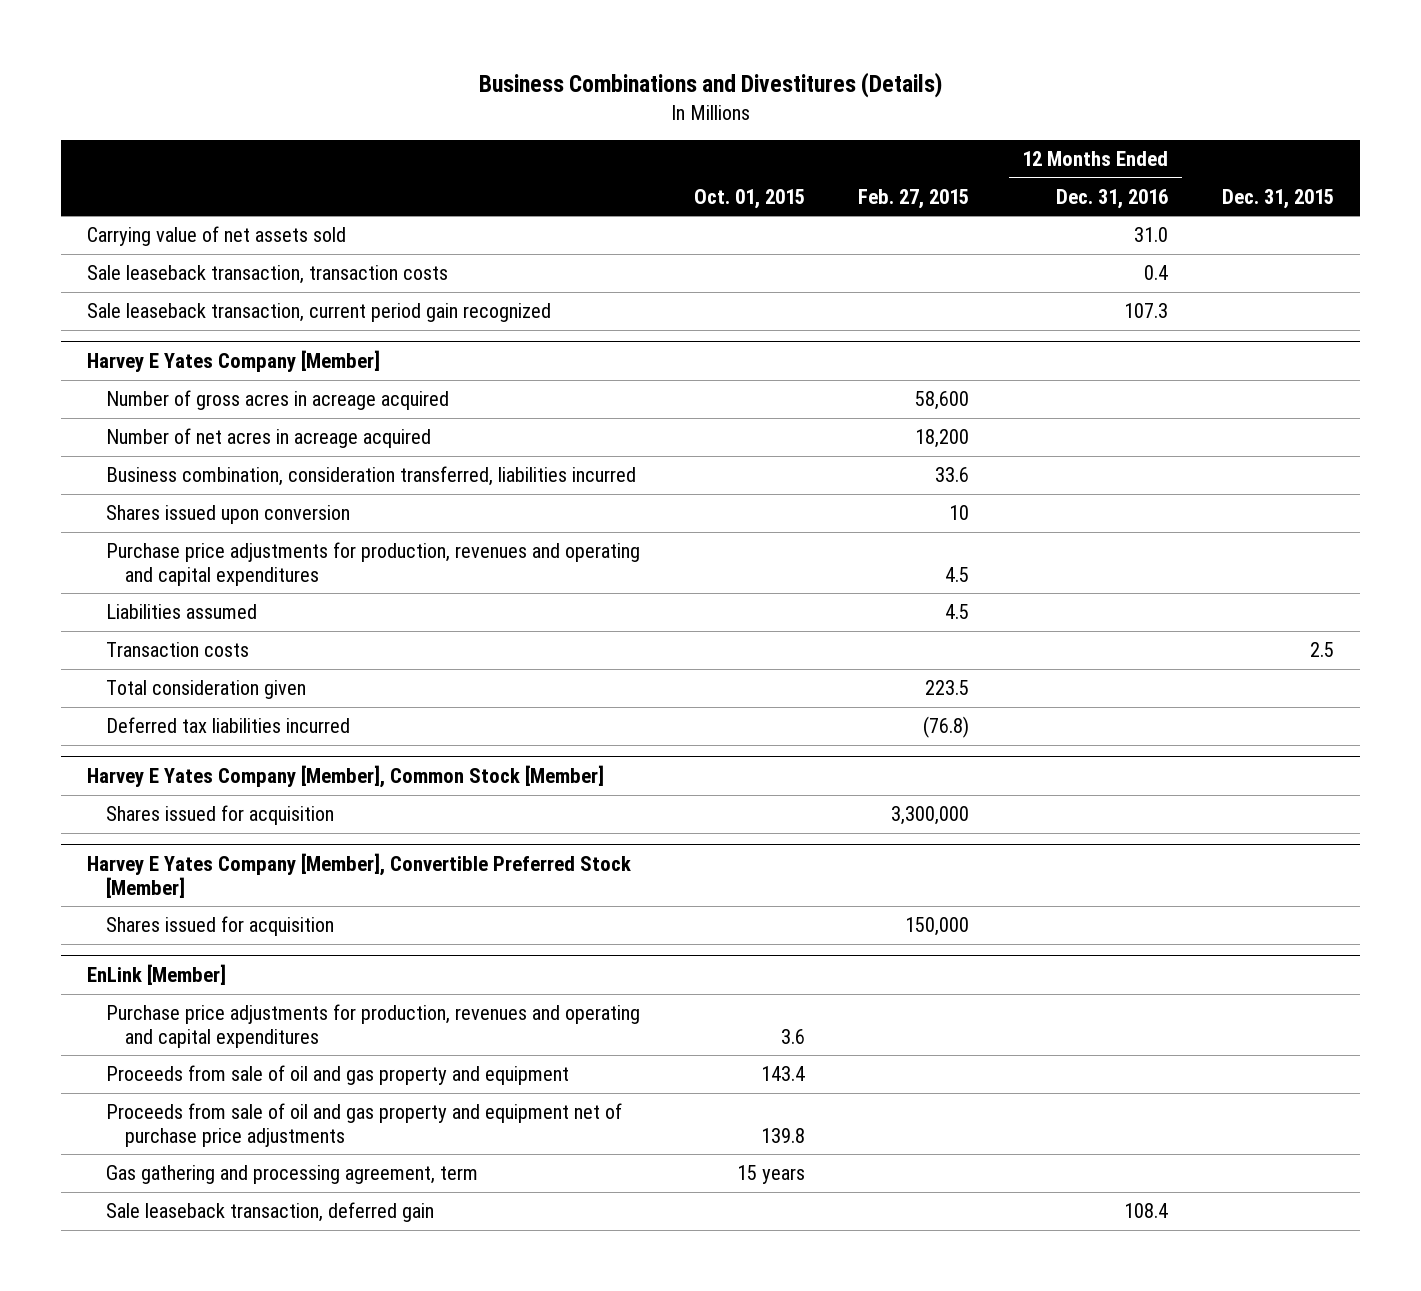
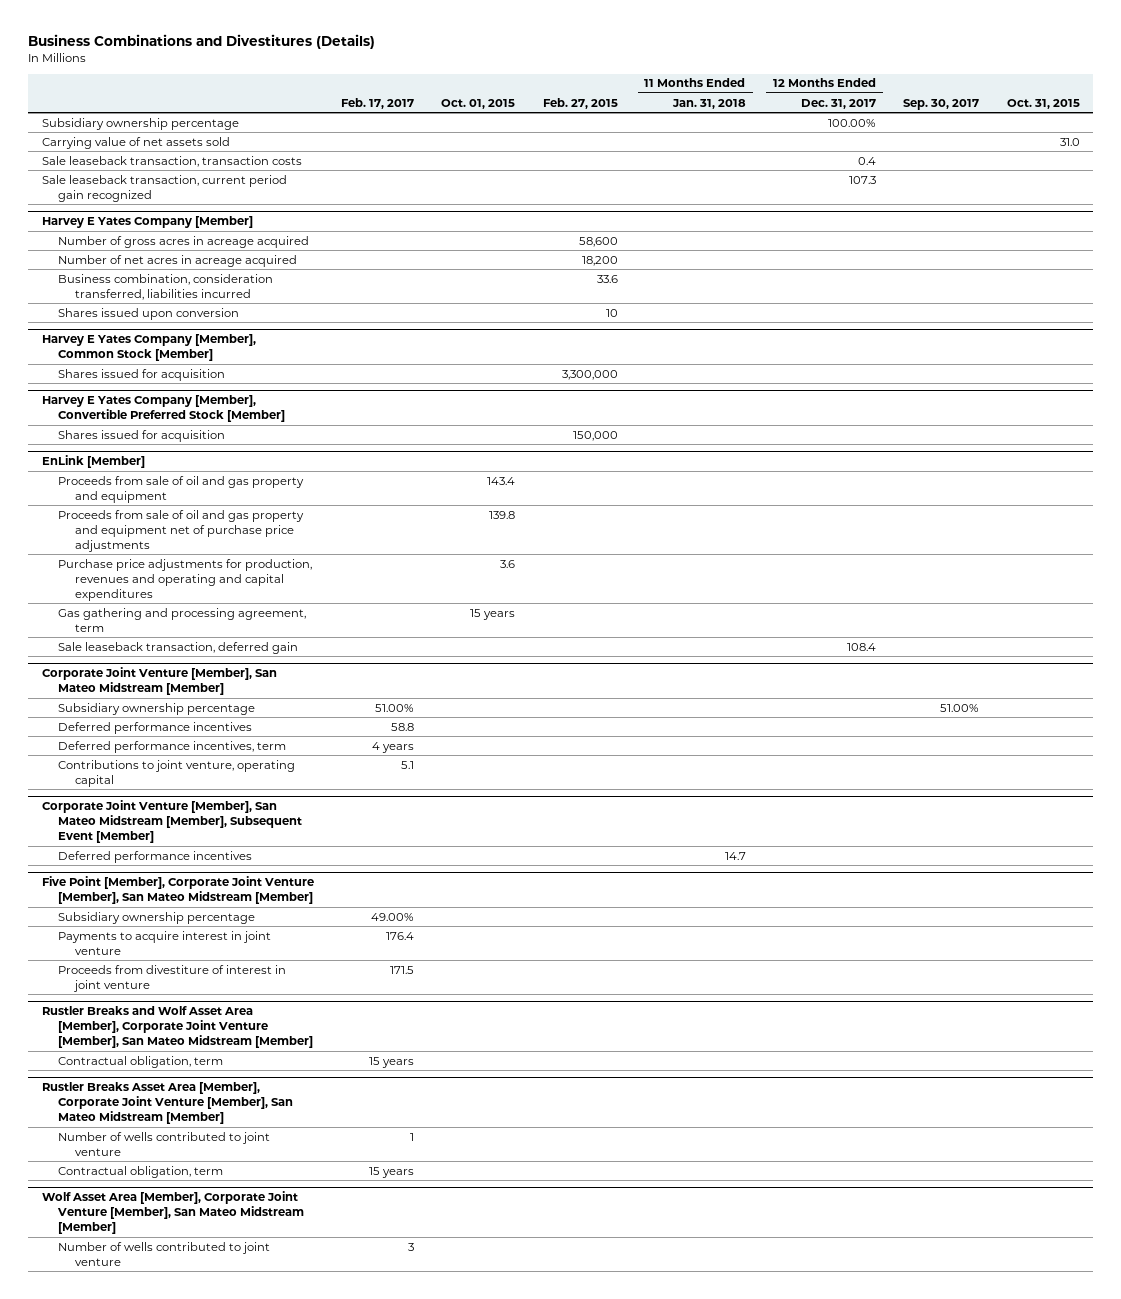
- | Oct. 01, 2015 | Feb. 27, 2015 | 12 Months Ended Dec. 31, 2016 | Dec. 31, 2015
+ | Feb. 17, 2017 | Oct. 01, 2015 | Feb. 27, 2015 | 11 Months Ended Jan. 31, 2018 | 12 Months Ended Dec. 31, 2017 | Sep. 30, 2017 | Oct. 31, 2015
+ Subsidiary ownership percentage | | | | | 100.00% | |
@ Harvey E Yates Company [Member]
- Purchase price adjustments for production, revenues and operating and capital expenditures | | 4.5 | |
- Liabilities assumed | | 4.5 | |
- Transaction costs | | | | 2.5
- Total consideration given | | 223.5 | |
- Deferred tax liabilities incurred | | (76.8) | |
@ EnLink [Member]
moved down: Purchase price adjustments for production, revenues and operating and capital expenditures | | 3.6 | | | | |
+ Corporate Joint Venture [Member], San Mateo Midstream [Member]
+ Subsidiary ownership percentage | 51.00% | | | | | 51.00% |
+ Deferred performance incentives | 58.8 | | | | | |
+ Deferred performance incentives, term | 4 years | | | | | |
+ Contributions to joint venture, operating capital | 5.1 | | | | | |
+ Corporate Joint Venture [Member], San Mateo Midstream [Member], Subsequent Event [Member]
+ Deferred performance incentives | | | | 14.7 | | |
+ Five Point [Member], Corporate Joint Venture [Member], San Mateo Midstream [Member]
+ Subsidiary ownership percentage | 49.00% | | | | | |
+ Payments to acquire interest in joint venture | 176.4 | | | | | |
+ Proceeds from divestiture of interest in joint venture | 171.5 | | | | | |
+ Rustler Breaks and Wolf Asset Area [Member], Corporate Joint Venture [Member], San Mateo Midstream [Member]
+ Contractual obligation, term | 15 years | | | | | |
+ Rustler Breaks Asset Area [Member], Corporate Joint Venture [Member], San Mateo Midstream [Member]
+ Number of wells contributed to joint venture | 1 | | | | | |
+ Contractual obligation, term | 15 years | | | | | |
+ Wolf Asset Area [Member], Corporate Joint Venture [Member], San Mateo Midstream [Member]
+ Number of wells contributed to joint venture | 3 | | | | | |

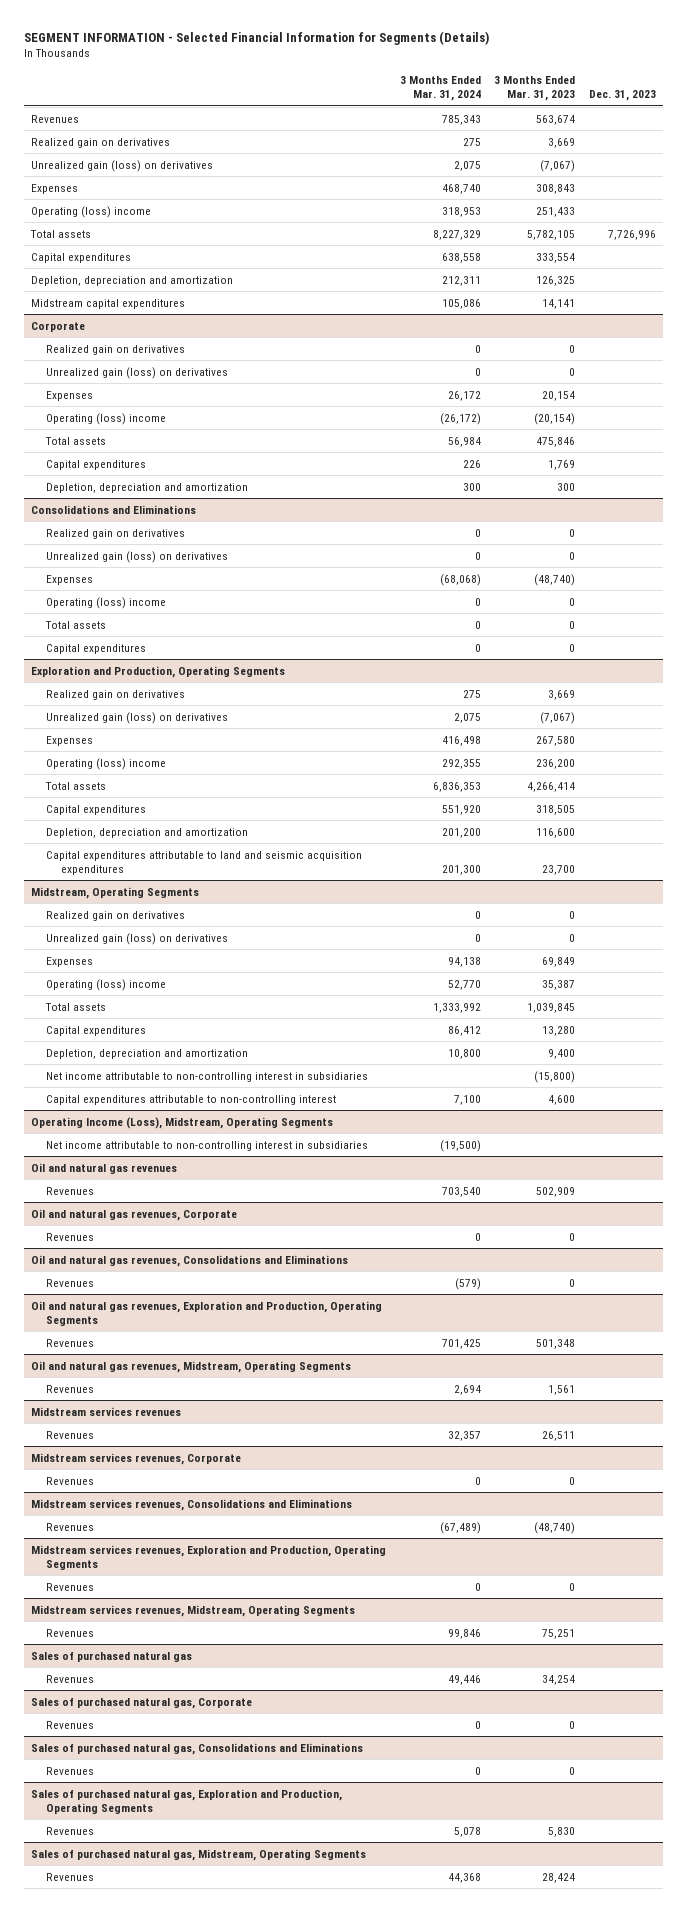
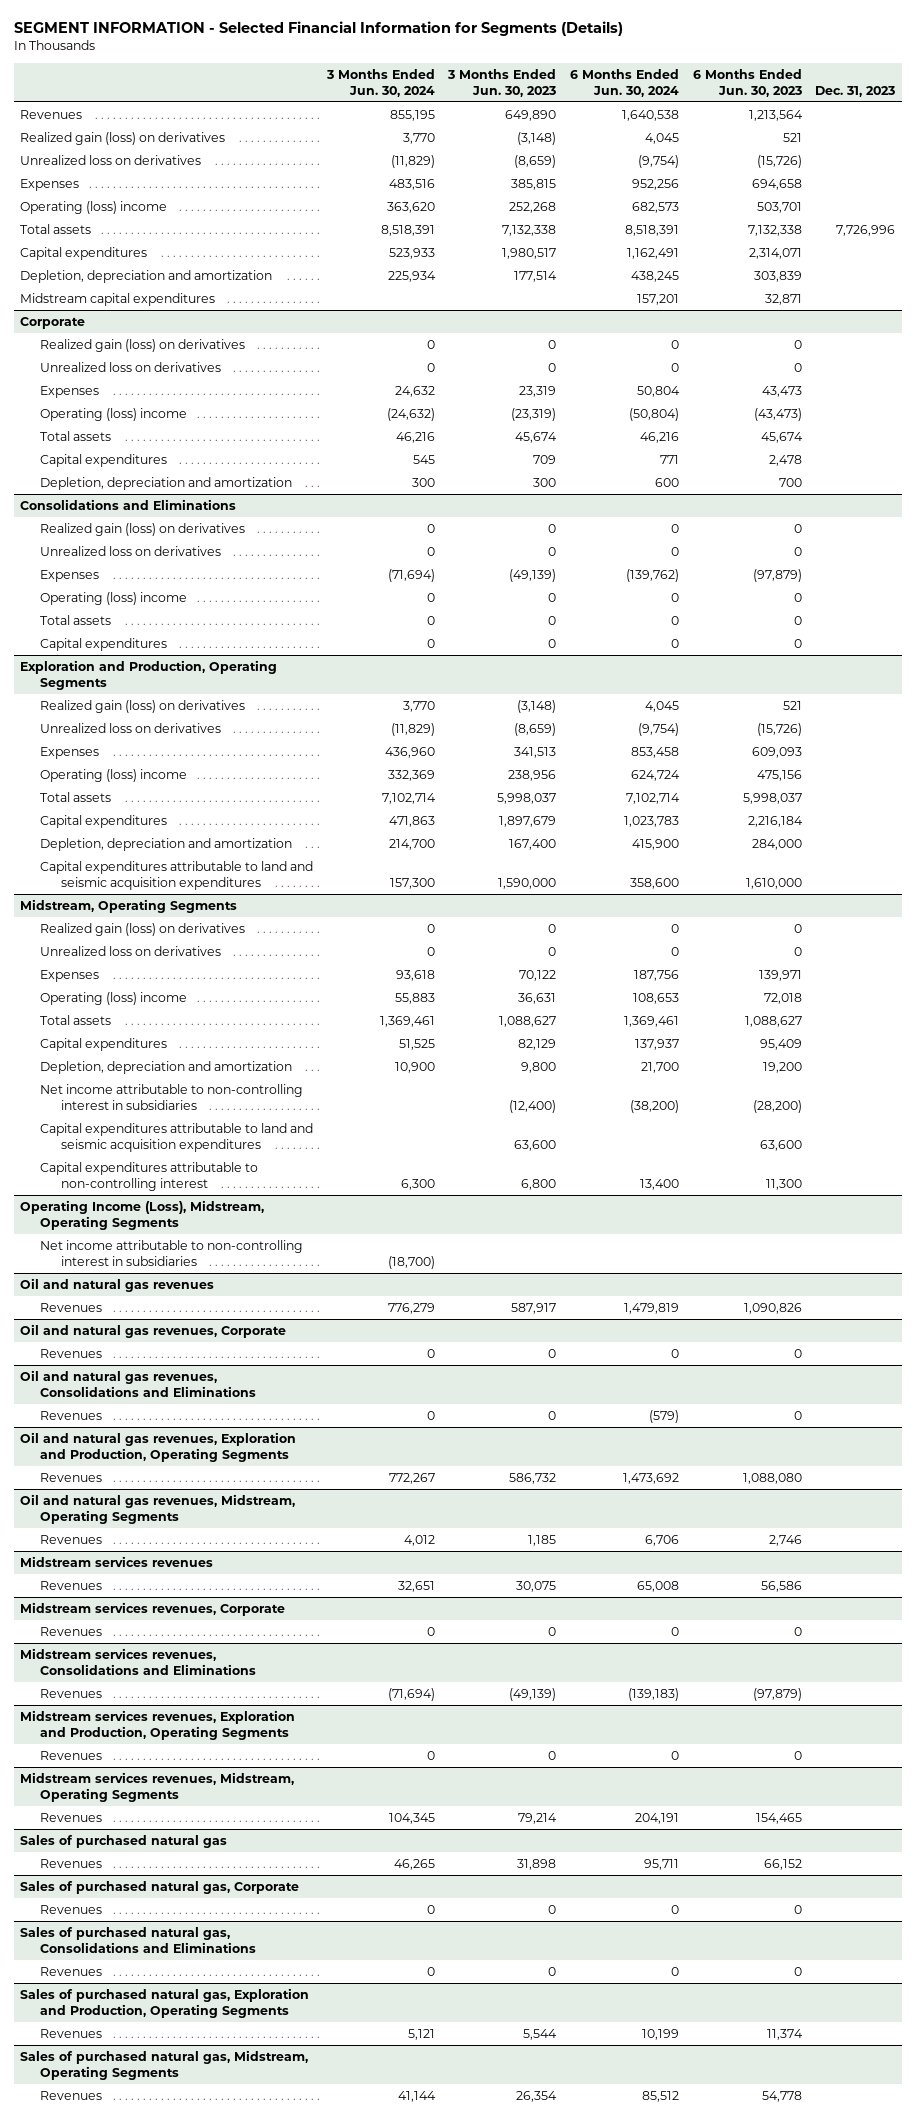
- | 3 Months Ended Mar. 31, 2024 | 3 Months Ended Mar. 31, 2023 | Dec. 31, 2023
+ | 3 Months Ended Jun. 30, 2024 | 3 Months Ended Jun. 30, 2023 | 6 Months Ended Jun. 30, 2024 | 6 Months Ended Jun. 30, 2023 | Dec. 31, 2023
- Realized gain on derivatives | 275 | 3,669 |
- Unrealized gain (loss) on derivatives | 2,075 | (7,067) |
+ Realized gain (loss) on derivatives | 3,770 | (3,148) | 4,045 | 521 |
+ Unrealized loss on derivatives | (11,829) | (8,659) | (9,754) | (15,726) |
@ Corporate
- Realized gain on derivatives | 0 | 0 |
- Unrealized gain (loss) on derivatives | 0 | 0 |
+ Realized gain (loss) on derivatives | 0 | 0 | 0 | 0 |
+ Unrealized loss on derivatives | 0 | 0 | 0 | 0 |
@ Consolidations and Eliminations
- Realized gain on derivatives | 0 | 0 |
- Unrealized gain (loss) on derivatives | 0 | 0 |
+ Realized gain (loss) on derivatives | 0 | 0 | 0 | 0 |
+ Unrealized loss on derivatives | 0 | 0 | 0 | 0 |
@ Exploration and Production, Operating Segments
- Realized gain on derivatives | 275 | 3,669 |
- Unrealized gain (loss) on derivatives | 2,075 | (7,067) |
+ Realized gain (loss) on derivatives | 3,770 | (3,148) | 4,045 | 521 |
+ Unrealized loss on derivatives | (11,829) | (8,659) | (9,754) | (15,726) |
@ Midstream, Operating Segments
- Realized gain on derivatives | 0 | 0 |
- Unrealized gain (loss) on derivatives | 0 | 0 |
+ Realized gain (loss) on derivatives | 0 | 0 | 0 | 0 |
+ Unrealized loss on derivatives | 0 | 0 | 0 | 0 |
+ Capital expenditures attributable to land and seismic acquisition expenditures | | 63,600 | | 63,600 |

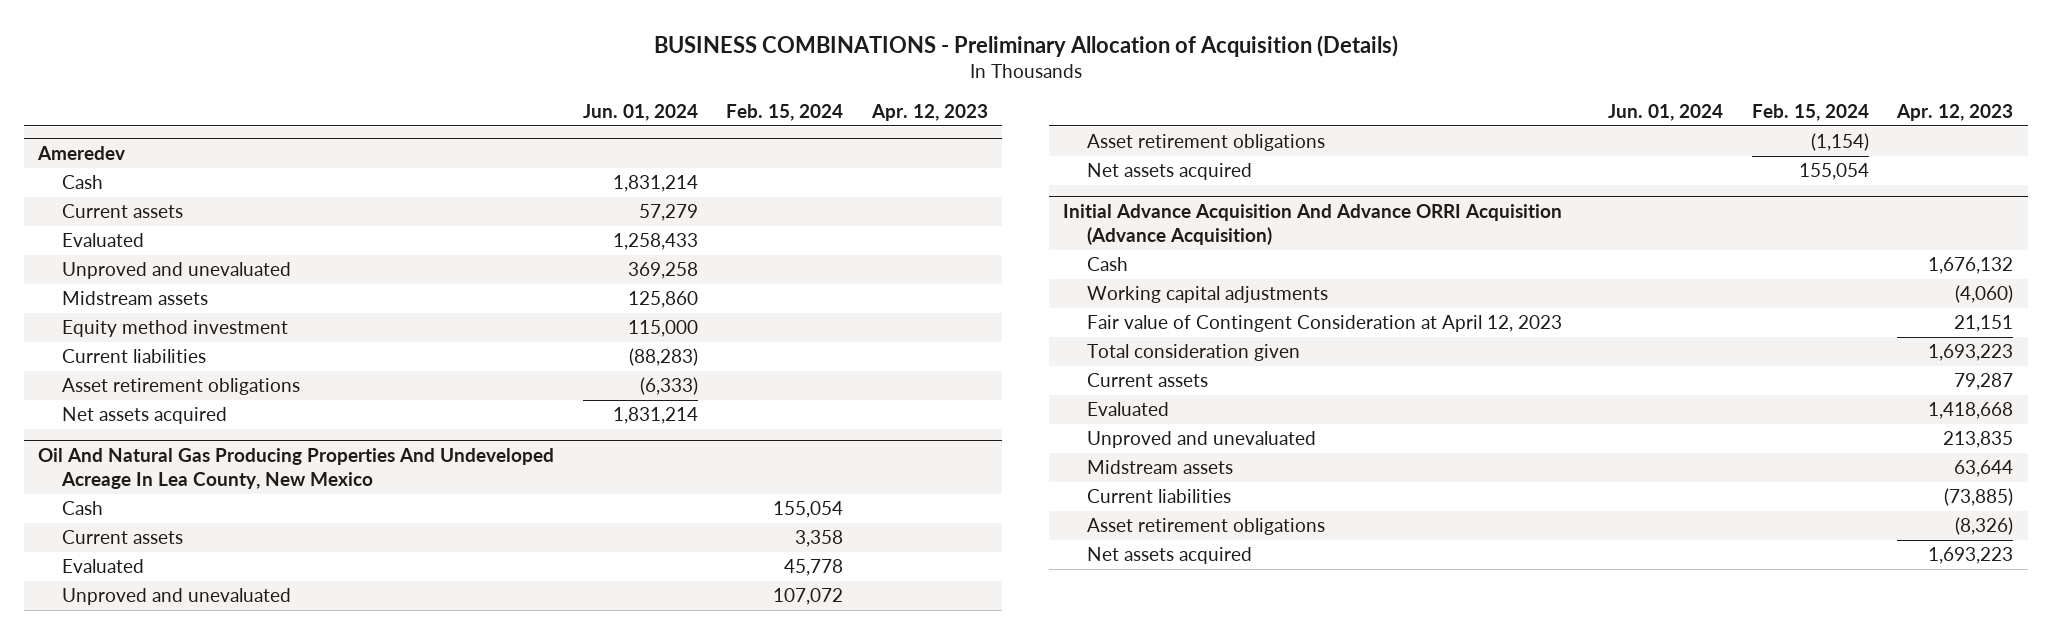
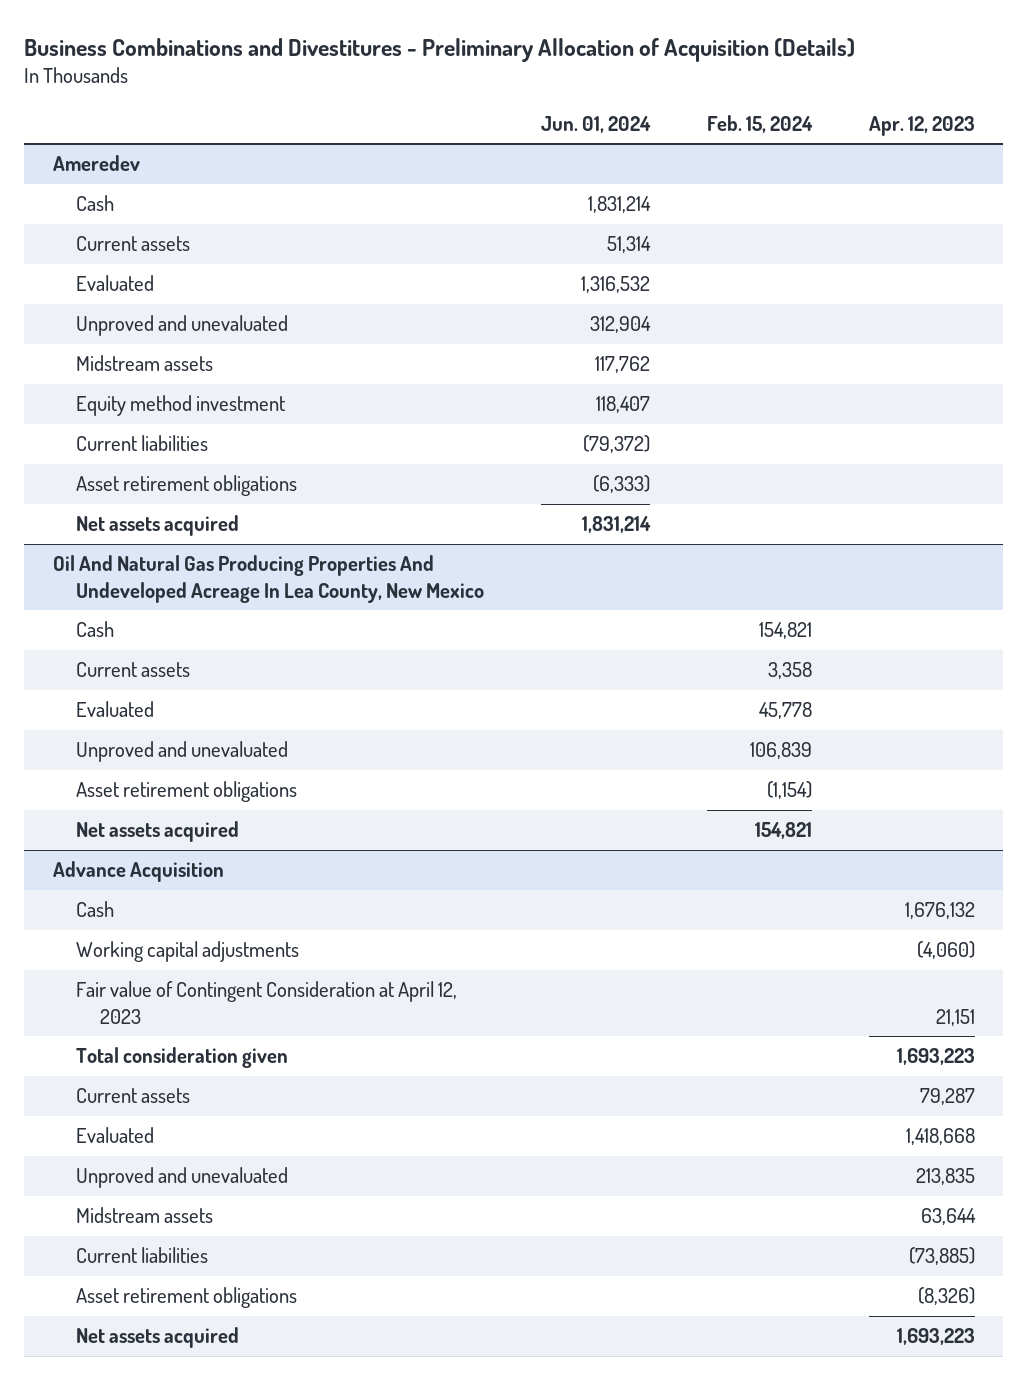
- BUSINESS COMBINATIONS - Preliminary Allocation of Acquisition (Details)
+ Business Combinations and Divestitures - Preliminary Allocation of Acquisition (Details)
@ Ameredev
- Current assets | 57,279 | |
- Evaluated | 1,258,433 | |
- Unproved and unevaluated | 369,258 | |
- Midstream assets | 125,860 | |
- Equity method investment | 115,000 | |
- Current liabilities | (88,283) | |
+ Current assets | 51,314 | |
+ Evaluated | 1,316,532 | |
+ Unproved and unevaluated | 312,904 | |
+ Midstream assets | 117,762 | |
+ Equity method investment | 118,407 | |
+ Current liabilities | (79,372) | |
@ Oil And Natural Gas Producing Properties And Undeveloped Acreage In Lea County, New Mexico
- Cash | | 155,054 |
+ Cash | | 154,821 |
- Unproved and unevaluated | | 107,072 |
+ Unproved and unevaluated | | 106,839 |
- Net assets acquired | | 155,054 |
- Initial Advance Acquisition And Advance ORRI Acquisition (Advance Acquisition)
@ Oil And Natural Gas Producing Properties And Undeveloped Acreage In Lea County, New Mexico
+ Net assets acquired | | 154,821 |
+ Advance Acquisition

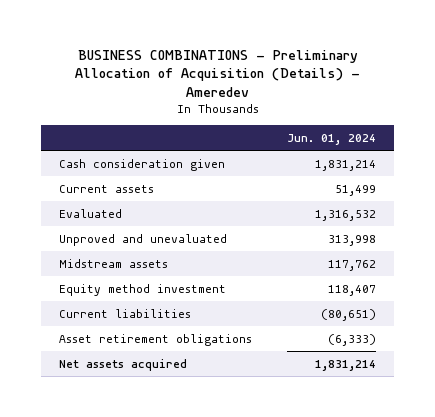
- Business Combinations and Divestitures - Preliminary Allocation of Acquisition (Details)
+ BUSINESS COMBINATIONS - Preliminary Allocation of Acquisition (Details) - Ameredev
- | Jun. 01, 2024 | Feb. 15, 2024 | Apr. 12, 2023
+ | Jun. 01, 2024
- Ameredev
- Cash | 1,831,214 | |
- Current assets | 51,314 | |
+ Cash consideration given | 1,831,214
+ Current assets | 51,499
- Unproved and unevaluated | 312,904 | |
+ Unproved and unevaluated | 313,998
- Current liabilities | (79,372) | |
+ Current liabilities | (80,651)
- Oil And Natural Gas Producing Properties And Undeveloped Acreage In Lea County, New Mexico
- Cash | | 154,821 |
- Current assets | | 3,358 |
- Evaluated | | 45,778 |
- Unproved and unevaluated | | 106,839 |
- Asset retirement obligations | | (1,154) |
- Net assets acquired | | 154,821 |
- Advance Acquisition
- Cash | | | 1,676,132
- Working capital adjustments | | | (4,060)
- Fair value of Contingent Consideration at April 12, 2023 | | | 21,151
- Total consideration given | | | 1,693,223
- Current assets | | | 79,287
- Evaluated | | | 1,418,668
- Unproved and unevaluated | | | 213,835
- Midstream assets | | | 63,644
- Current liabilities | | | (73,885)
- Asset retirement obligations | | | (8,326)
- Net assets acquired | | | 1,693,223

